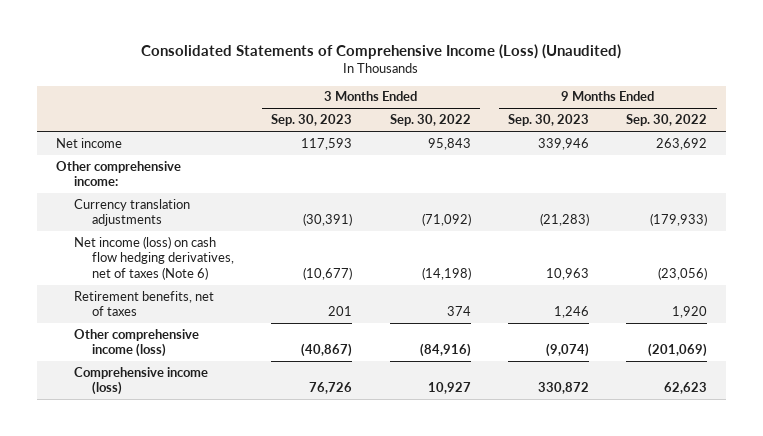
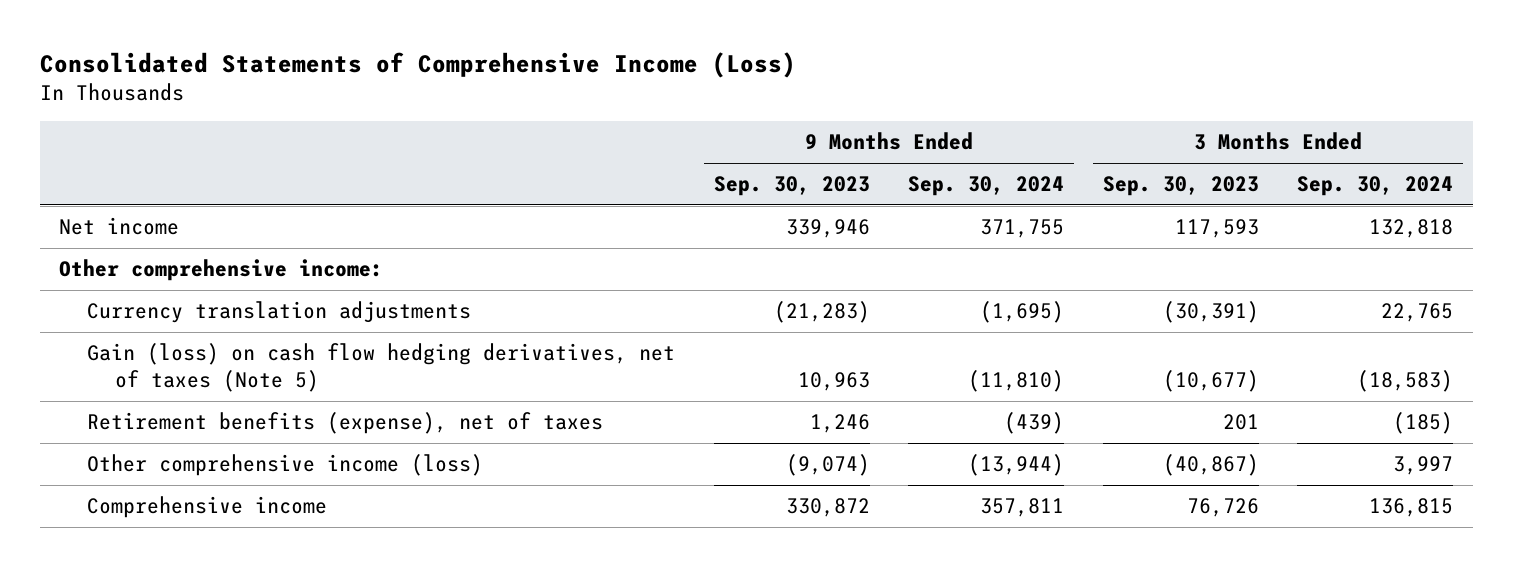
- Consolidated Statements of Comprehensive Income (Loss) (Unaudited)
+ Consolidated Statements of Comprehensive Income (Loss)
- | 3 Months Ended Sep. 30, 2023 | 3 Months Ended Sep. 30, 2022 | 9 Months Ended Sep. 30, 2023 | 9 Months Ended Sep. 30, 2022
+ | 9 Months Ended Sep. 30, 2023 | 9 Months Ended Sep. 30, 2024 | 3 Months Ended Sep. 30, 2023 | 3 Months Ended Sep. 30, 2024
- Net income (loss) on cash flow hedging derivatives, net of taxes (Note 6) | (10,677) | (14,198) | 10,963 | (23,056)
- Retirement benefits, net of taxes | 201 | 374 | 1,246 | 1,920
+ Gain (loss) on cash flow hedging derivatives, net of taxes (Note 5) | 10,963 | (11,810) | (10,677) | (18,583)
+ Retirement benefits (expense), net of taxes | 1,246 | (439) | 201 | (185)
- Comprehensive income (loss) | 76,726 | 10,927 | 330,872 | 62,623
+ Comprehensive income | 330,872 | 357,811 | 76,726 | 136,815

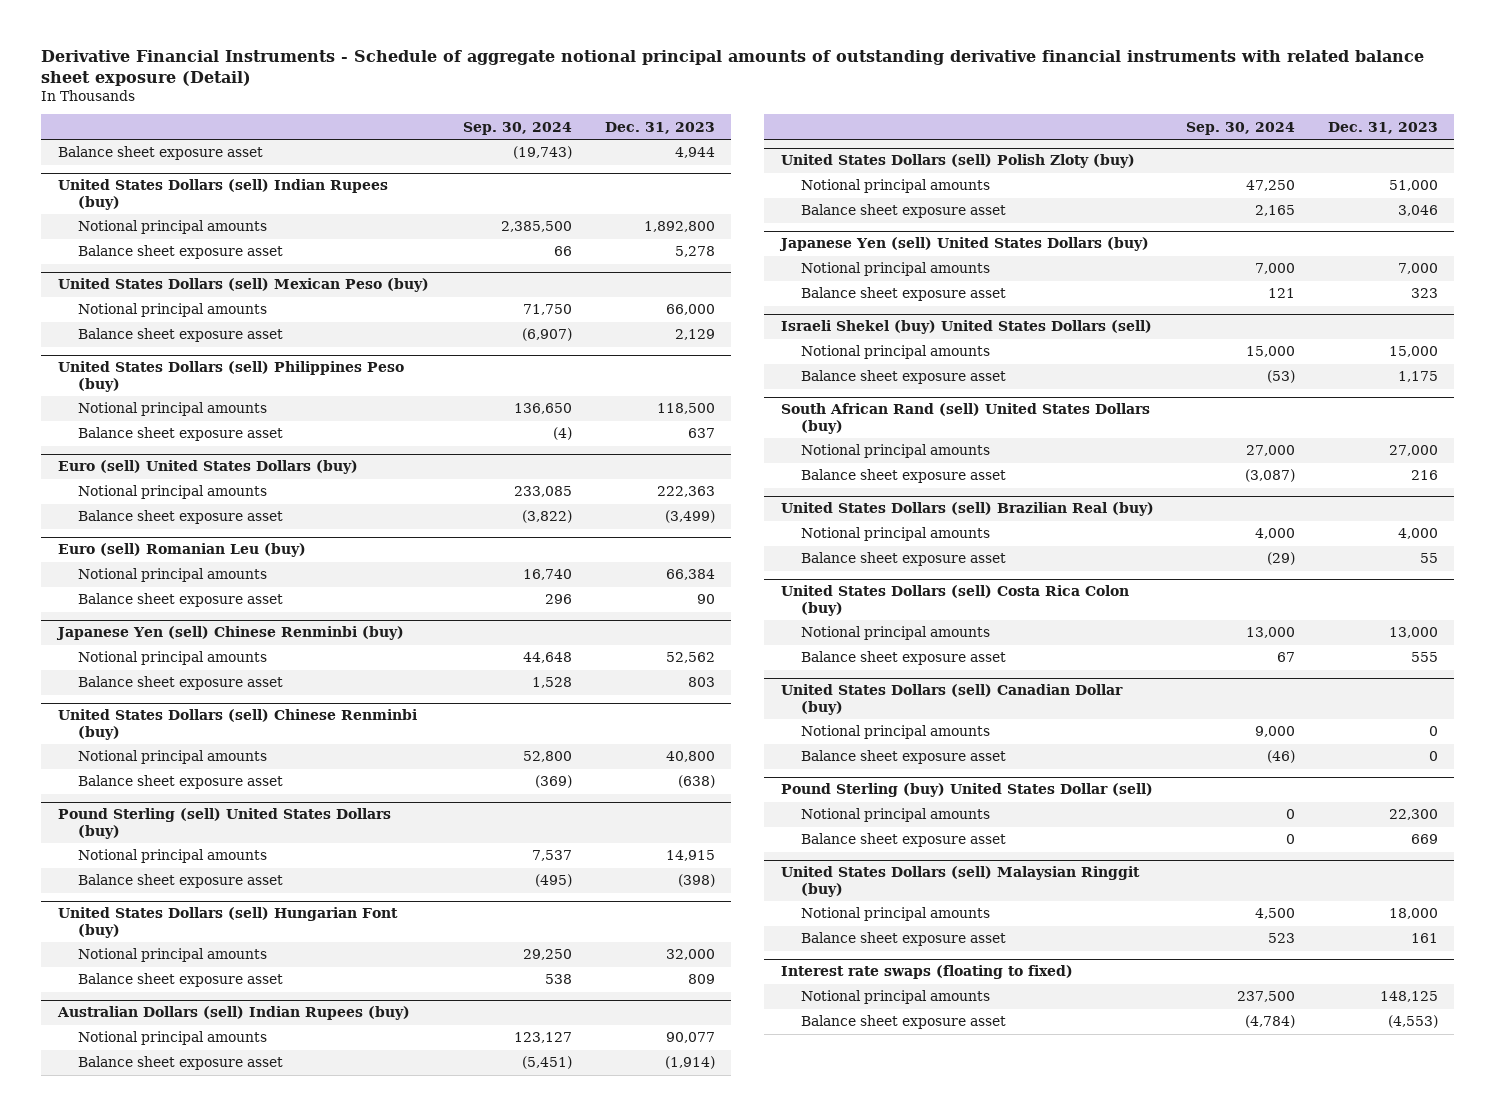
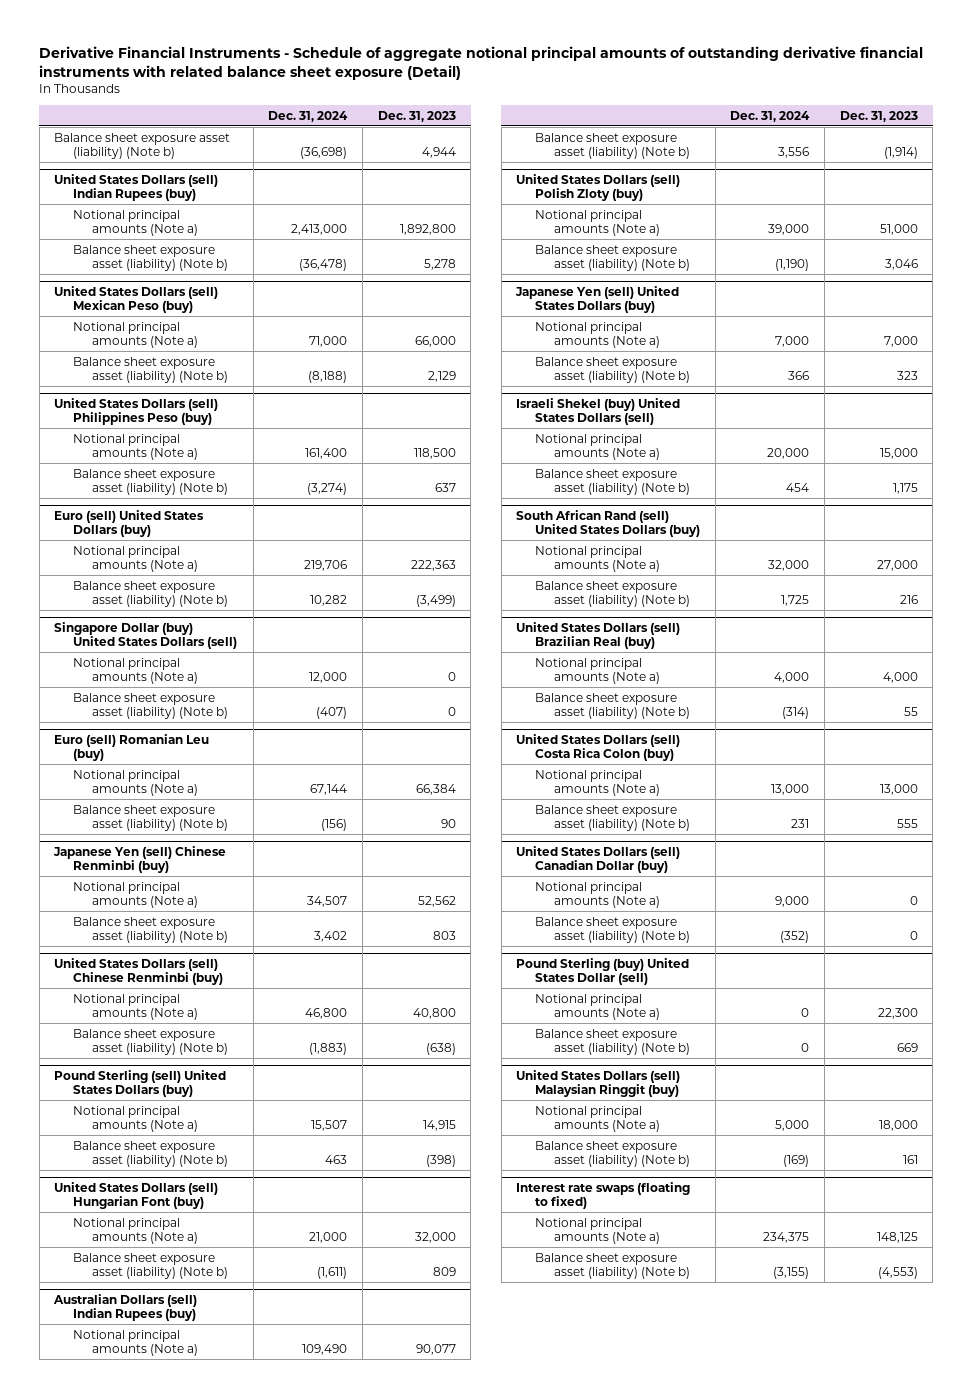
- | Sep. 30, 2024 | Dec. 31, 2023
+ | Dec. 31, 2024 | Dec. 31, 2023
- Balance sheet exposure asset | (19,743) | 4,944
+ Balance sheet exposure asset (liability) (Note b) | (36,698) | 4,944
@ United States Dollars (sell) Indian Rupees (buy)
- Notional principal amounts | 2,385,500 | 1,892,800
- Balance sheet exposure asset | 66 | 5,278
+ Notional principal amounts (Note a) | 2,413,000 | 1,892,800
+ Balance sheet exposure asset (liability) (Note b) | (36,478) | 5,278
@ United States Dollars (sell) Mexican Peso (buy)
- Notional principal amounts | 71,750 | 66,000
- Balance sheet exposure asset | (6,907) | 2,129
+ Notional principal amounts (Note a) | 71,000 | 66,000
+ Balance sheet exposure asset (liability) (Note b) | (8,188) | 2,129
@ United States Dollars (sell) Philippines Peso (buy)
- Notional principal amounts | 136,650 | 118,500
- Balance sheet exposure asset | (4) | 637
+ Notional principal amounts (Note a) | 161,400 | 118,500
+ Balance sheet exposure asset (liability) (Note b) | (3,274) | 637
@ Euro (sell) United States Dollars (buy)
- Notional principal amounts | 233,085 | 222,363
- Balance sheet exposure asset | (3,822) | (3,499)
+ Notional principal amounts (Note a) | 219,706 | 222,363
+ Balance sheet exposure asset (liability) (Note b) | 10,282 | (3,499)
+ Singapore Dollar (buy) United States Dollars (sell)
+ Notional principal amounts (Note a) | 12,000 | 0
+ Balance sheet exposure asset (liability) (Note b) | (407) | 0
@ Euro (sell) Romanian Leu (buy)
- Notional principal amounts | 16,740 | 66,384
- Balance sheet exposure asset | 296 | 90
+ Notional principal amounts (Note a) | 67,144 | 66,384
+ Balance sheet exposure asset (liability) (Note b) | (156) | 90
@ Japanese Yen (sell) Chinese Renminbi (buy)
- Notional principal amounts | 44,648 | 52,562
- Balance sheet exposure asset | 1,528 | 803
+ Notional principal amounts (Note a) | 34,507 | 52,562
+ Balance sheet exposure asset (liability) (Note b) | 3,402 | 803
@ United States Dollars (sell) Chinese Renminbi (buy)
- Notional principal amounts | 52,800 | 40,800
- Balance sheet exposure asset | (369) | (638)
+ Notional principal amounts (Note a) | 46,800 | 40,800
+ Balance sheet exposure asset (liability) (Note b) | (1,883) | (638)
@ Pound Sterling (sell) United States Dollars (buy)
- Notional principal amounts | 7,537 | 14,915
- Balance sheet exposure asset | (495) | (398)
+ Notional principal amounts (Note a) | 15,507 | 14,915
+ Balance sheet exposure asset (liability) (Note b) | 463 | (398)
@ United States Dollars (sell) Hungarian Font (buy)
- Notional principal amounts | 29,250 | 32,000
- Balance sheet exposure asset | 538 | 809
+ Notional principal amounts (Note a) | 21,000 | 32,000
+ Balance sheet exposure asset (liability) (Note b) | (1,611) | 809
@ Australian Dollars (sell) Indian Rupees (buy)
- Notional principal amounts | 123,127 | 90,077
- Balance sheet exposure asset | (5,451) | (1,914)
+ Notional principal amounts (Note a) | 109,490 | 90,077
+ Balance sheet exposure asset (liability) (Note b) | 3,556 | (1,914)
@ United States Dollars (sell) Polish Zloty (buy)
- Notional principal amounts | 47,250 | 51,000
- Balance sheet exposure asset | 2,165 | 3,046
+ Notional principal amounts (Note a) | 39,000 | 51,000
+ Balance sheet exposure asset (liability) (Note b) | (1,190) | 3,046
@ Japanese Yen (sell) United States Dollars (buy)
- Notional principal amounts | 7,000 | 7,000
- Balance sheet exposure asset | 121 | 323
+ Notional principal amounts (Note a) | 7,000 | 7,000
+ Balance sheet exposure asset (liability) (Note b) | 366 | 323
@ Israeli Shekel (buy) United States Dollars (sell)
- Notional principal amounts | 15,000 | 15,000
- Balance sheet exposure asset | (53) | 1,175
+ Notional principal amounts (Note a) | 20,000 | 15,000
+ Balance sheet exposure asset (liability) (Note b) | 454 | 1,175
@ South African Rand (sell) United States Dollars (buy)
- Notional principal amounts | 27,000 | 27,000
- Balance sheet exposure asset | (3,087) | 216
+ Notional principal amounts (Note a) | 32,000 | 27,000
+ Balance sheet exposure asset (liability) (Note b) | 1,725 | 216
@ United States Dollars (sell) Brazilian Real (buy)
- Notional principal amounts | 4,000 | 4,000
- Balance sheet exposure asset | (29) | 55
+ Notional principal amounts (Note a) | 4,000 | 4,000
+ Balance sheet exposure asset (liability) (Note b) | (314) | 55
@ United States Dollars (sell) Costa Rica Colon (buy)
- Notional principal amounts | 13,000 | 13,000
- Balance sheet exposure asset | 67 | 555
+ Notional principal amounts (Note a) | 13,000 | 13,000
+ Balance sheet exposure asset (liability) (Note b) | 231 | 555
@ United States Dollars (sell) Canadian Dollar (buy)
- Notional principal amounts | 9,000 | 0
- Balance sheet exposure asset | (46) | 0
+ Notional principal amounts (Note a) | 9,000 | 0
+ Balance sheet exposure asset (liability) (Note b) | (352) | 0
@ Pound Sterling (buy) United States Dollar (sell)
- Notional principal amounts | 0 | 22,300
- Balance sheet exposure asset | 0 | 669
+ Notional principal amounts (Note a) | 0 | 22,300
+ Balance sheet exposure asset (liability) (Note b) | 0 | 669
@ United States Dollars (sell) Malaysian Ringgit (buy)
- Notional principal amounts | 4,500 | 18,000
- Balance sheet exposure asset | 523 | 161
+ Notional principal amounts (Note a) | 5,000 | 18,000
+ Balance sheet exposure asset (liability) (Note b) | (169) | 161
@ Interest rate swaps (floating to fixed)
- Notional principal amounts | 237,500 | 148,125
- Balance sheet exposure asset | (4,784) | (4,553)
+ Notional principal amounts (Note a) | 234,375 | 148,125
+ Balance sheet exposure asset (liability) (Note b) | (3,155) | (4,553)

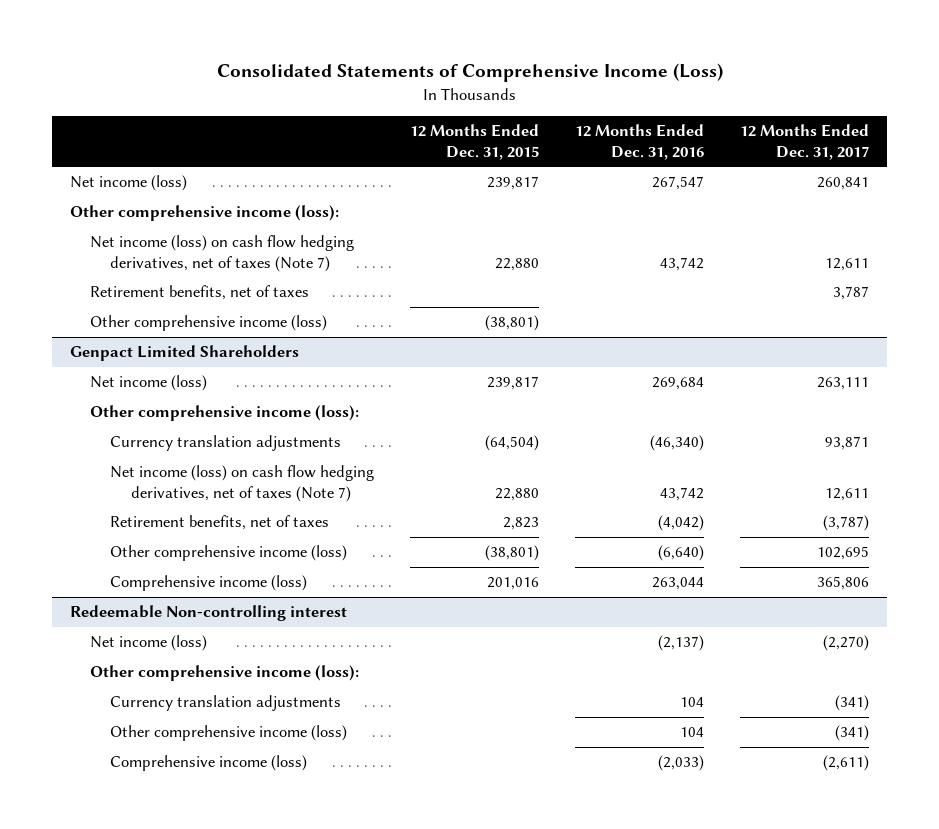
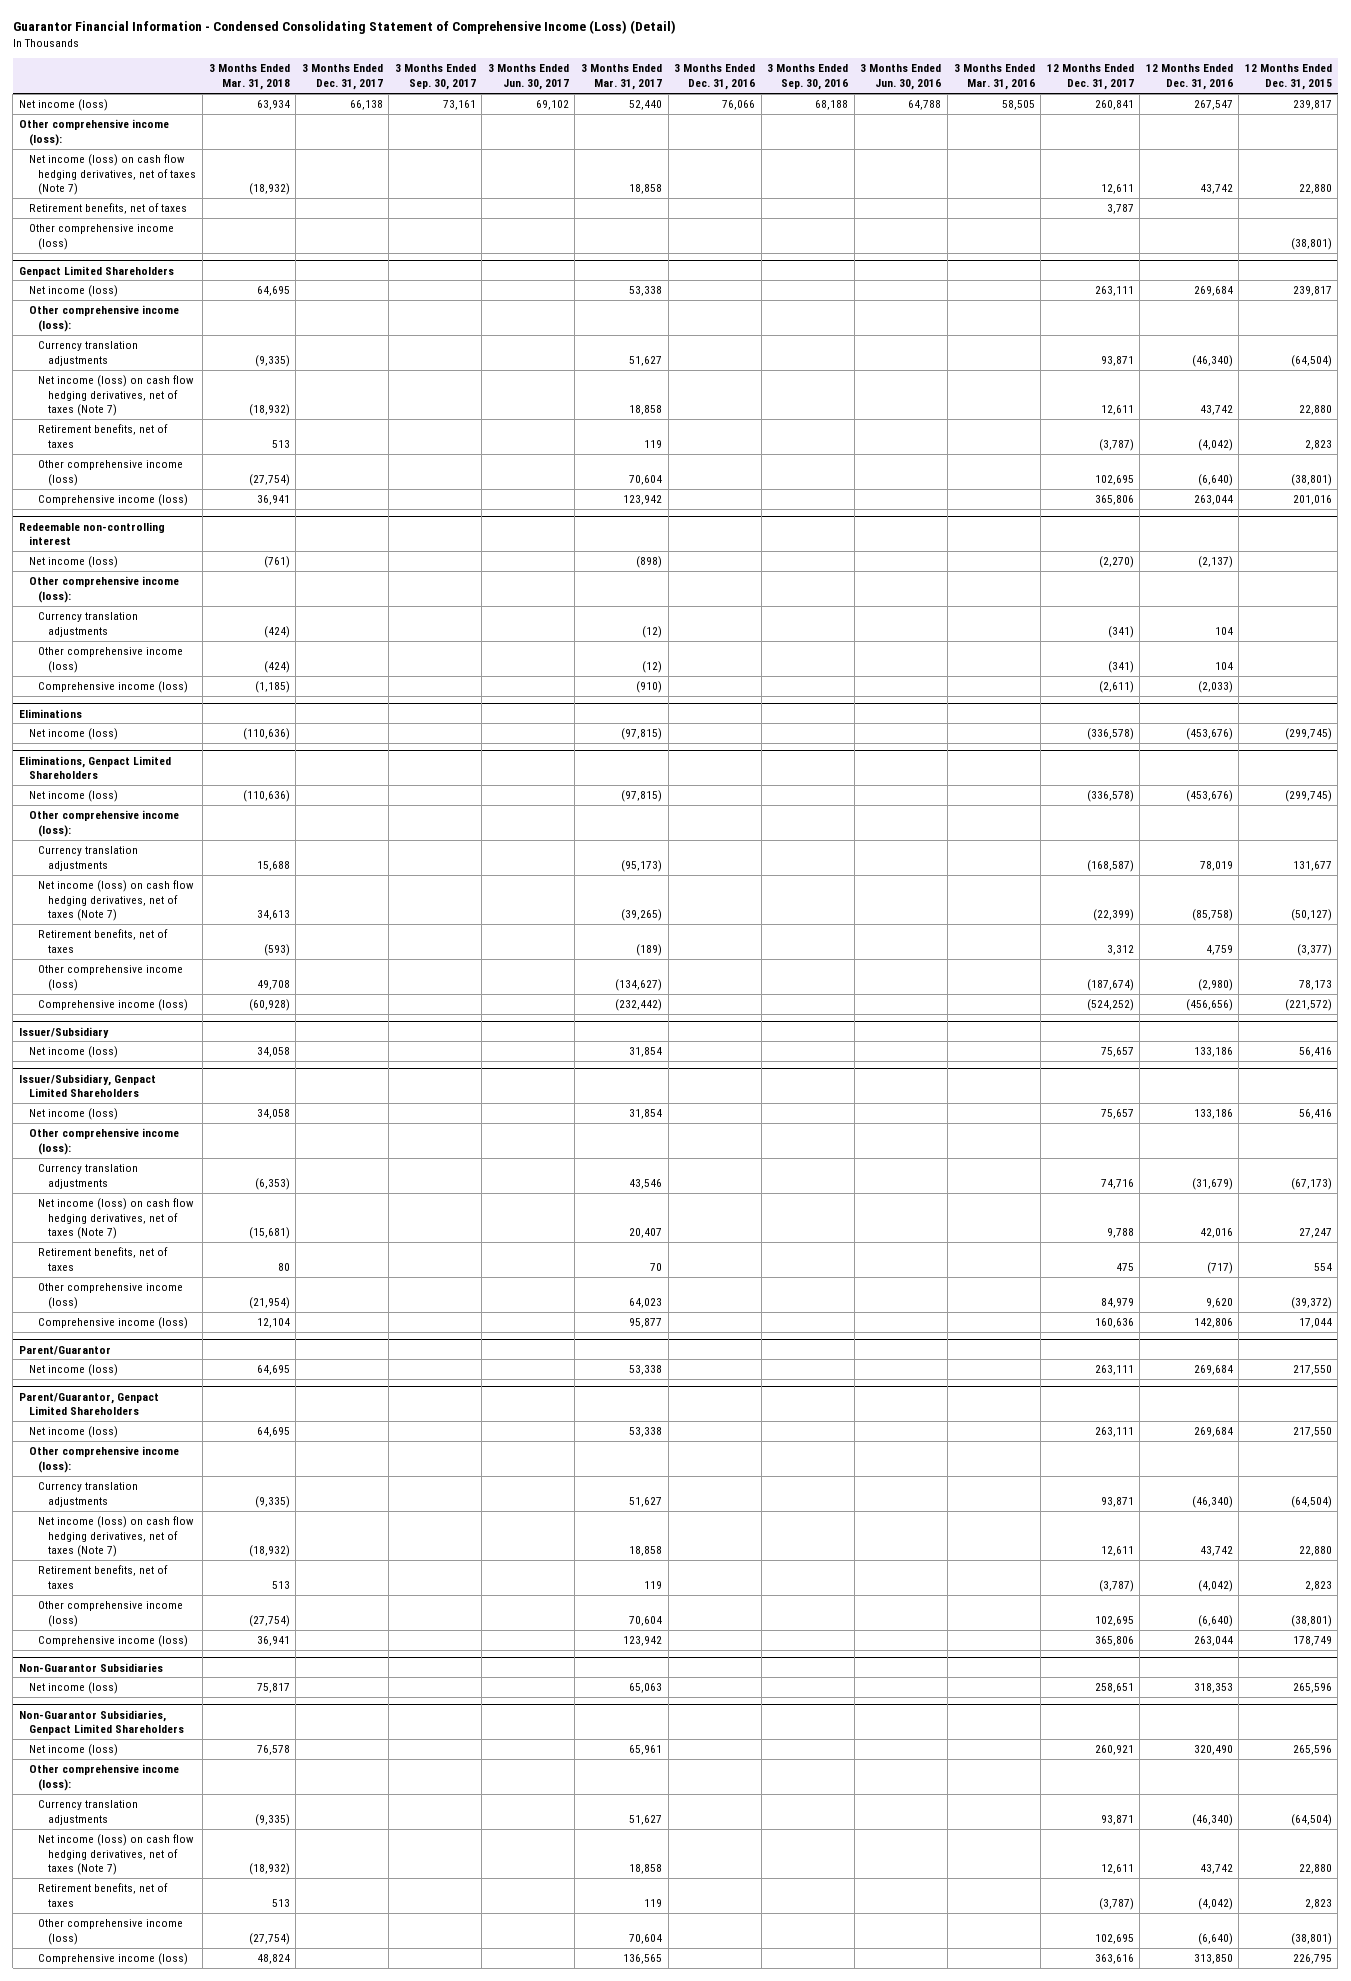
- Consolidated Statements of Comprehensive Income (Loss)
+ Guarantor Financial Information - Condensed Consolidating Statement of Comprehensive Income (Loss) (Detail)
- | 12 Months Ended Dec. 31, 2015 | 12 Months Ended Dec. 31, 2016 | 12 Months Ended Dec. 31, 2017
+ | 3 Months Ended Mar. 31, 2018 | 3 Months Ended Dec. 31, 2017 | 3 Months Ended Sep. 30, 2017 | 3 Months Ended Jun. 30, 2017 | 3 Months Ended Mar. 31, 2017 | 3 Months Ended Dec. 31, 2016 | 3 Months Ended Sep. 30, 2016 | 3 Months Ended Jun. 30, 2016 | 3 Months Ended Mar. 31, 2016 | 12 Months Ended Dec. 31, 2017 | 12 Months Ended Dec. 31, 2016 | 12 Months Ended Dec. 31, 2015
- Redeemable Non-controlling interest
+ Redeemable non-controlling interest
+ Eliminations
+ Net income (loss) | (110,636) | | | | (97,815) | | | | | (336,578) | (453,676) | (299,745)
+ Eliminations, Genpact Limited Shareholders
+ Net income (loss) | (110,636) | | | | (97,815) | | | | | (336,578) | (453,676) | (299,745)
+ Other comprehensive income (loss):
+ Currency translation adjustments | 15,688 | | | | (95,173) | | | | | (168,587) | 78,019 | 131,677
+ Net income (loss) on cash flow hedging derivatives, net of taxes (Note 7) | 34,613 | | | | (39,265) | | | | | (22,399) | (85,758) | (50,127)
+ Retirement benefits, net of taxes | (593) | | | | (189) | | | | | 3,312 | 4,759 | (3,377)
+ Other comprehensive income (loss) | 49,708 | | | | (134,627) | | | | | (187,674) | (2,980) | 78,173
+ Comprehensive income (loss) | (60,928) | | | | (232,442) | | | | | (524,252) | (456,656) | (221,572)
+ Issuer/Subsidiary
+ Net income (loss) | 34,058 | | | | 31,854 | | | | | 75,657 | 133,186 | 56,416
+ Issuer/Subsidiary, Genpact Limited Shareholders
+ Net income (loss) | 34,058 | | | | 31,854 | | | | | 75,657 | 133,186 | 56,416
+ Other comprehensive income (loss):
+ Currency translation adjustments | (6,353) | | | | 43,546 | | | | | 74,716 | (31,679) | (67,173)
+ Net income (loss) on cash flow hedging derivatives, net of taxes (Note 7) | (15,681) | | | | 20,407 | | | | | 9,788 | 42,016 | 27,247
+ Retirement benefits, net of taxes | 80 | | | | 70 | | | | | 475 | (717) | 554
+ Other comprehensive income (loss) | (21,954) | | | | 64,023 | | | | | 84,979 | 9,620 | (39,372)
+ Comprehensive income (loss) | 12,104 | | | | 95,877 | | | | | 160,636 | 142,806 | 17,044
+ Parent/Guarantor
+ Net income (loss) | 64,695 | | | | 53,338 | | | | | 263,111 | 269,684 | 217,550
+ Parent/Guarantor, Genpact Limited Shareholders
+ Net income (loss) | 64,695 | | | | 53,338 | | | | | 263,111 | 269,684 | 217,550
+ Other comprehensive income (loss):
+ Currency translation adjustments | (9,335) | | | | 51,627 | | | | | 93,871 | (46,340) | (64,504)
+ Net income (loss) on cash flow hedging derivatives, net of taxes (Note 7) | (18,932) | | | | 18,858 | | | | | 12,611 | 43,742 | 22,880
+ Retirement benefits, net of taxes | 513 | | | | 119 | | | | | (3,787) | (4,042) | 2,823
+ Other comprehensive income (loss) | (27,754) | | | | 70,604 | | | | | 102,695 | (6,640) | (38,801)
+ Comprehensive income (loss) | 36,941 | | | | 123,942 | | | | | 365,806 | 263,044 | 178,749
+ Non-Guarantor Subsidiaries
+ Net income (loss) | 75,817 | | | | 65,063 | | | | | 258,651 | 318,353 | 265,596
+ Non-Guarantor Subsidiaries, Genpact Limited Shareholders
+ Net income (loss) | 76,578 | | | | 65,961 | | | | | 260,921 | 320,490 | 265,596
+ Other comprehensive income (loss):
+ Currency translation adjustments | (9,335) | | | | 51,627 | | | | | 93,871 | (46,340) | (64,504)
+ Net income (loss) on cash flow hedging derivatives, net of taxes (Note 7) | (18,932) | | | | 18,858 | | | | | 12,611 | 43,742 | 22,880
+ Retirement benefits, net of taxes | 513 | | | | 119 | | | | | (3,787) | (4,042) | 2,823
+ Other comprehensive income (loss) | (27,754) | | | | 70,604 | | | | | 102,695 | (6,640) | (38,801)
+ Comprehensive income (loss) | 48,824 | | | | 136,565 | | | | | 363,616 | 313,850 | 226,795

